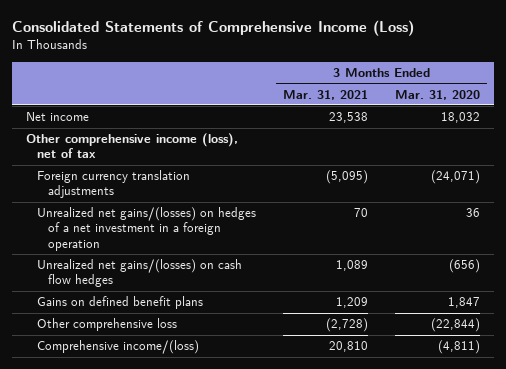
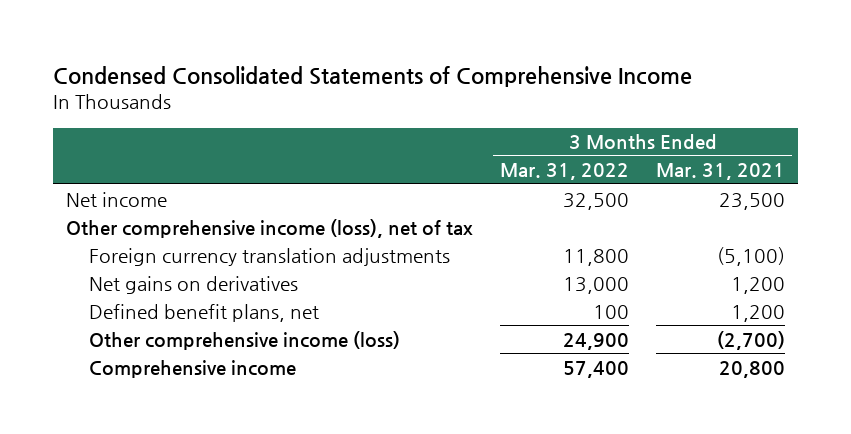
- Consolidated Statements of Comprehensive Income (Loss)
+ Condensed Consolidated Statements of Comprehensive Income
- | 3 Months Ended Mar. 31, 2021 | 3 Months Ended Mar. 31, 2020
+ | 3 Months Ended Mar. 31, 2022 | 3 Months Ended Mar. 31, 2021
- Net income | 23,538 | 18,032
+ Net income | 32,500 | 23,500
- Foreign currency translation adjustments | (5,095) | (24,071)
- Unrealized net gains/(losses) on hedges of a net investment in a foreign operation | 70 | 36
- Unrealized net gains/(losses) on cash flow hedges | 1,089 | (656)
- Gains on defined benefit plans | 1,209 | 1,847
- Other comprehensive loss | (2,728) | (22,844)
- Comprehensive income/(loss) | 20,810 | (4,811)
+ Foreign currency translation adjustments | 11,800 | (5,100)
+ Net gains on derivatives | 13,000 | 1,200
+ Defined benefit plans, net | 100 | 1,200
+ Other comprehensive income (loss) | 24,900 | (2,700)
+ Comprehensive income | 57,400 | 20,800

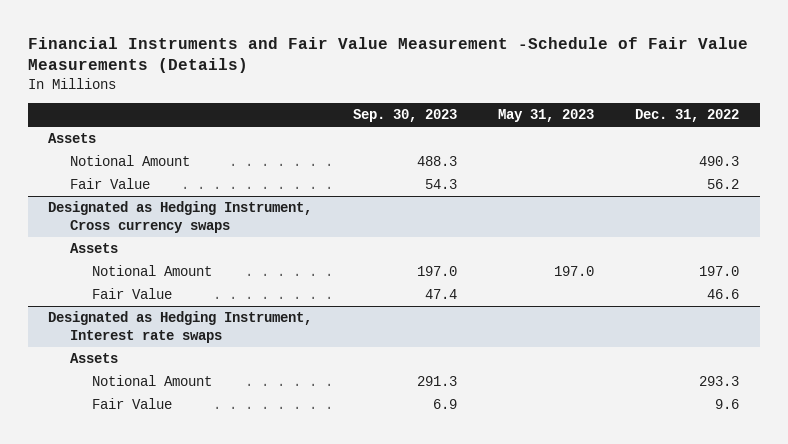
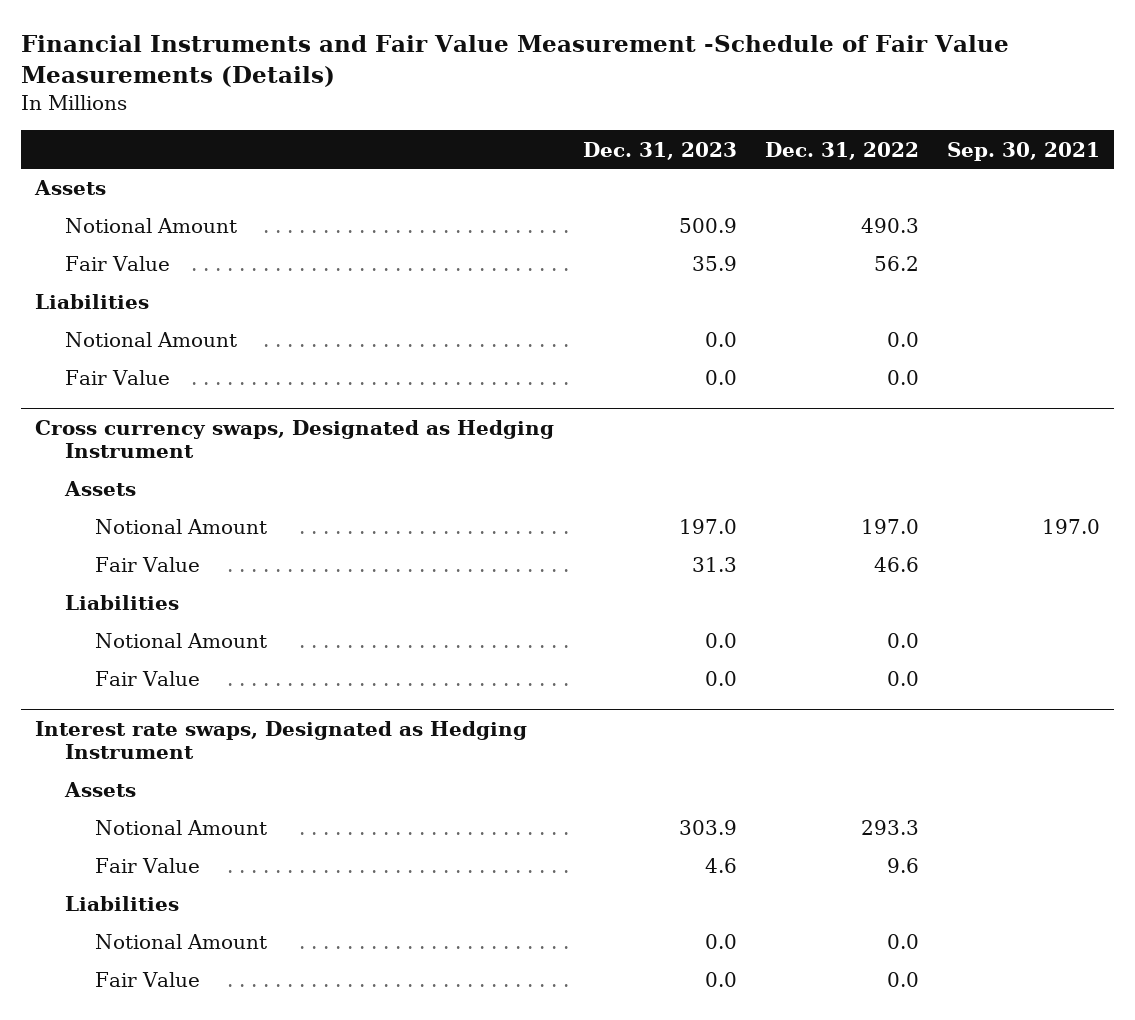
- | Sep. 30, 2023 | May 31, 2023 | Dec. 31, 2022
+ | Dec. 31, 2023 | Dec. 31, 2022 | Sep. 30, 2021
- Designated as Hedging Instrument, Cross currency swaps
+ Liabilities
+ Notional Amount | 0.0 | 0.0 |
+ Fair Value | 0.0 | 0.0 |
+ Cross currency swaps, Designated as Hedging Instrument
- Designated as Hedging Instrument, Interest rate swaps
+ Liabilities
+ Notional Amount | 0.0 | 0.0 |
+ Fair Value | 0.0 | 0.0 |
+ Interest rate swaps, Designated as Hedging Instrument
+ Liabilities
+ Notional Amount | 0.0 | 0.0 |
+ Fair Value | 0.0 | 0.0 |

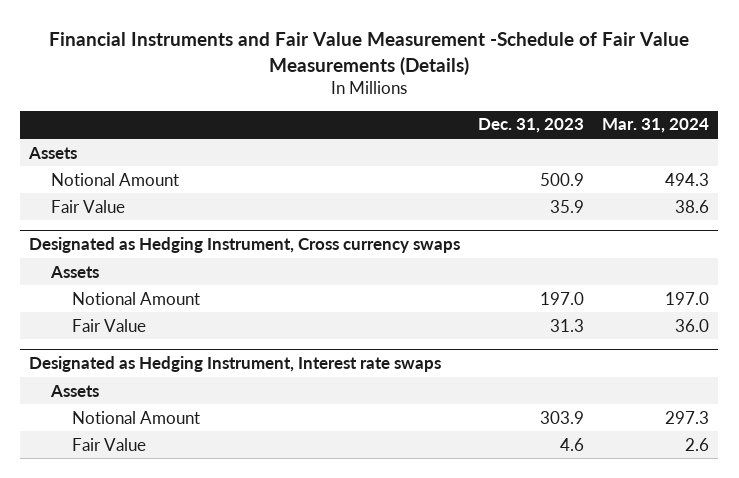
- | Dec. 31, 2023 | Dec. 31, 2022 | Sep. 30, 2021
+ | Dec. 31, 2023 | Mar. 31, 2024
- Liabilities
- Notional Amount | 0.0 | 0.0 |
- Fair Value | 0.0 | 0.0 |
- Cross currency swaps, Designated as Hedging Instrument
+ Designated as Hedging Instrument, Cross currency swaps
- Liabilities
- Notional Amount | 0.0 | 0.0 |
- Fair Value | 0.0 | 0.0 |
- Interest rate swaps, Designated as Hedging Instrument
+ Designated as Hedging Instrument, Interest rate swaps
- Liabilities
- Notional Amount | 0.0 | 0.0 |
- Fair Value | 0.0 | 0.0 |

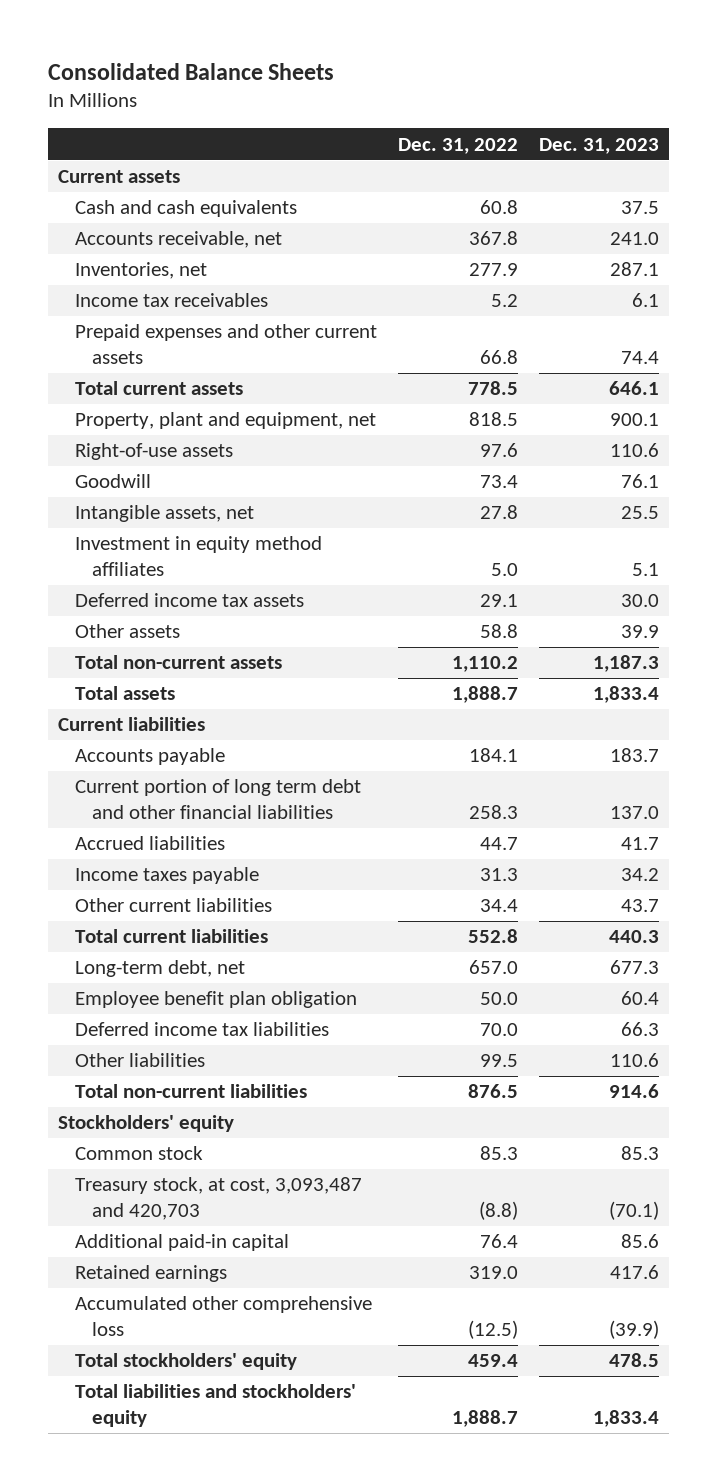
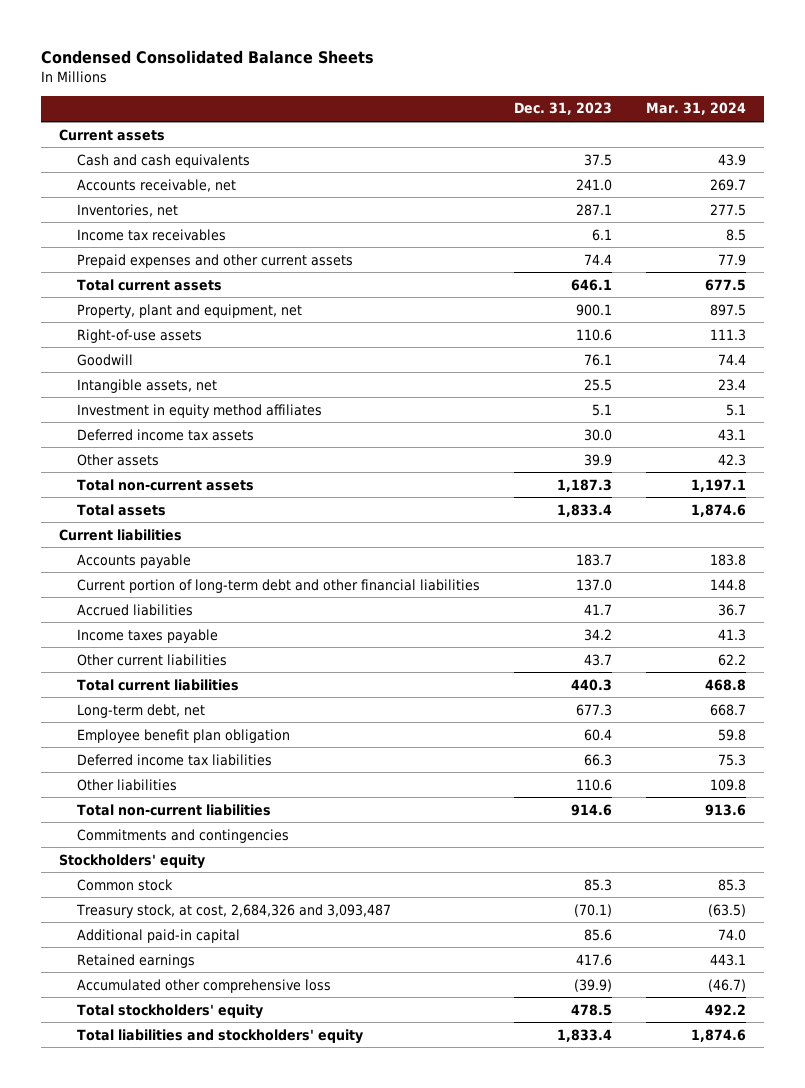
- Consolidated Balance Sheets
+ Condensed Consolidated Balance Sheets
- | Dec. 31, 2022 | Dec. 31, 2023
+ | Dec. 31, 2023 | Mar. 31, 2024
- Current portion of long term debt and other financial liabilities | 258.3 | 137.0
+ Current portion of long-term debt and other financial liabilities | 137.0 | 144.8
+ Commitments and contingencies
- Treasury stock, at cost, 3,093,487 and 420,703 | (8.8) | (70.1)
+ Treasury stock, at cost, 2,684,326 and 3,093,487 | (70.1) | (63.5)

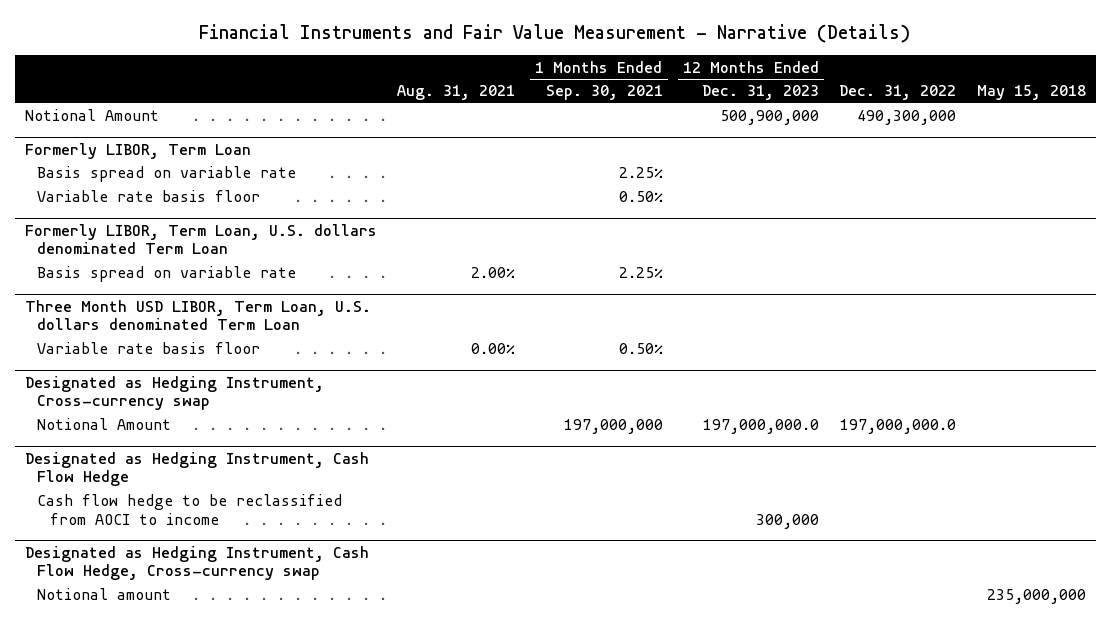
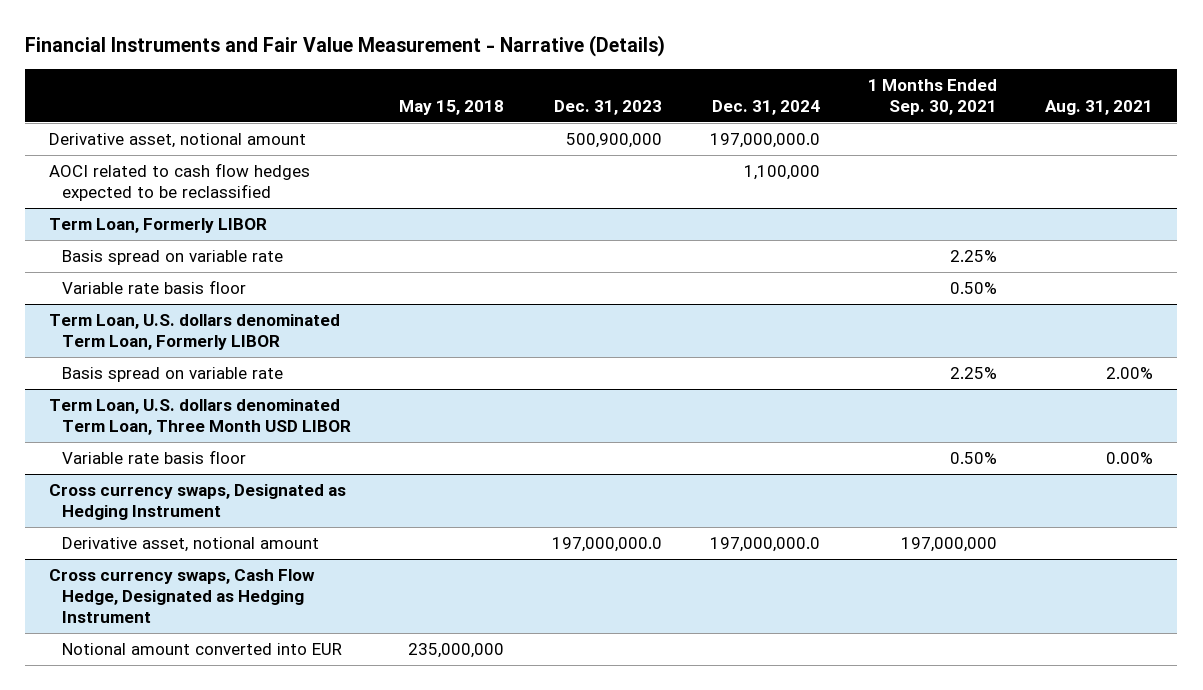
- | Aug. 31, 2021 | 1 Months Ended Sep. 30, 2021 | 12 Months Ended Dec. 31, 2023 | Dec. 31, 2022 | May 15, 2018
+ | May 15, 2018 | Dec. 31, 2023 | Dec. 31, 2024 | 1 Months Ended Sep. 30, 2021 | Aug. 31, 2021
- Notional Amount | | | 500,900,000 | 490,300,000 |
- Formerly LIBOR, Term Loan
+ Derivative asset, notional amount | | 500,900,000 | 197,000,000.0 | |
+ AOCI related to cash flow hedges expected to be reclassified | | | 1,100,000 | |
+ Term Loan, Formerly LIBOR
- Formerly LIBOR, Term Loan, U.S. dollars denominated Term Loan
+ Term Loan, U.S. dollars denominated Term Loan, Formerly LIBOR
- Three Month USD LIBOR, Term Loan, U.S. dollars denominated Term Loan
+ Term Loan, U.S. dollars denominated Term Loan, Three Month USD LIBOR
- Designated as Hedging Instrument, Cross-currency swap
- Notional Amount | | 197,000,000 | 197,000,000.0 | 197,000,000.0 |
- Designated as Hedging Instrument, Cash Flow Hedge
- Cash flow hedge to be reclassified from AOCI to income | | | 300,000 | |
- Designated as Hedging Instrument, Cash Flow Hedge, Cross-currency swap
- Notional amount | | | | | 235,000,000
+ Cross currency swaps, Designated as Hedging Instrument
+ Derivative asset, notional amount | | 197,000,000.0 | 197,000,000.0 | 197,000,000 |
+ Cross currency swaps, Cash Flow Hedge, Designated as Hedging Instrument
+ Notional amount converted into EUR | 235,000,000 | | | |

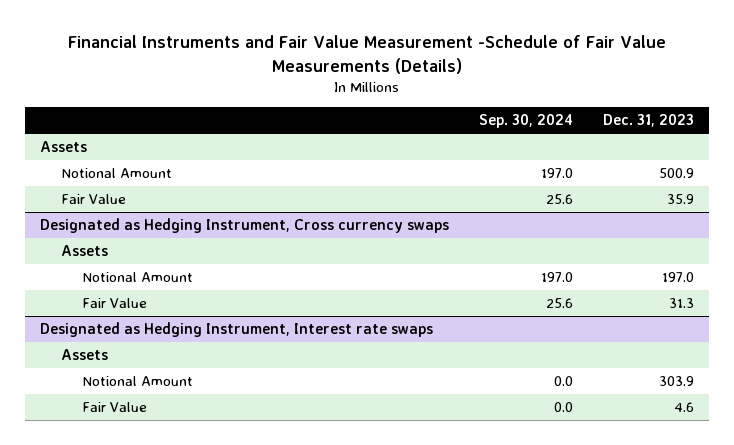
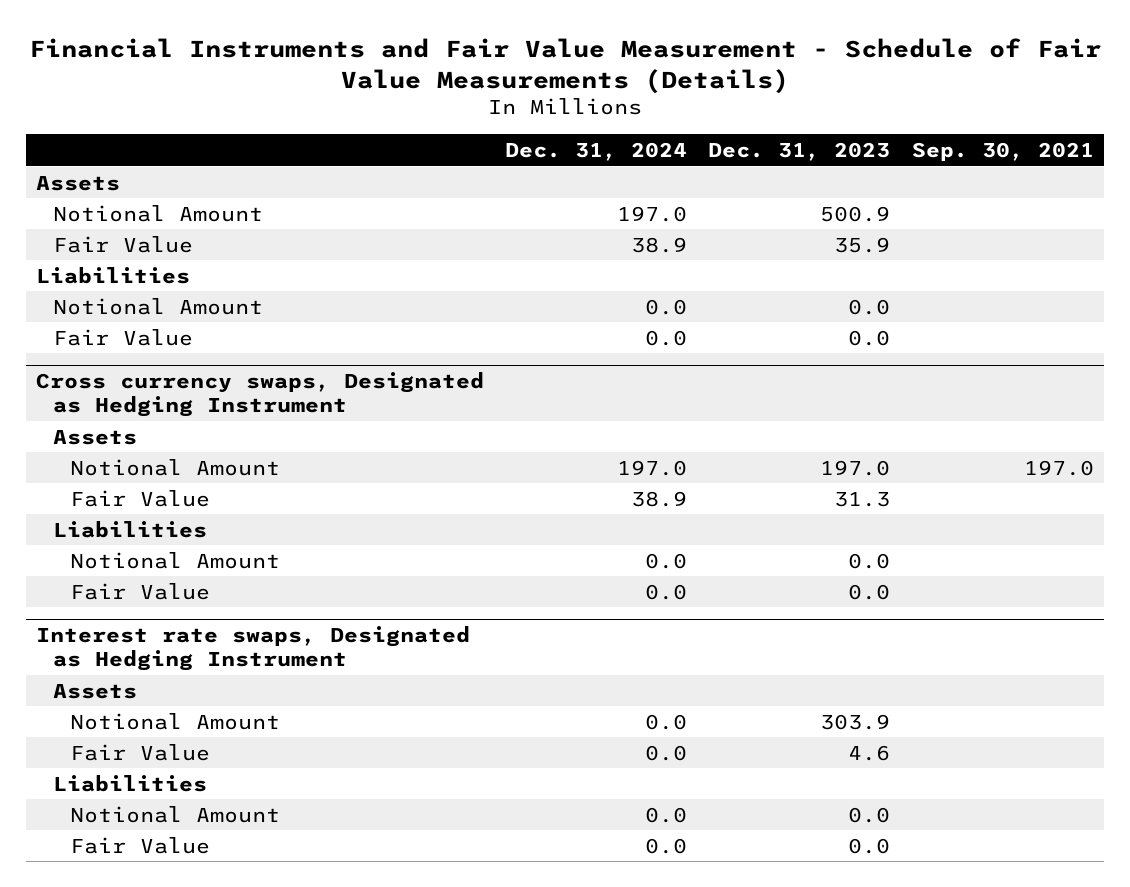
- Financial Instruments and Fair Value Measurement -Schedule of Fair Value Measurements (Details)
+ Financial Instruments and Fair Value Measurement - Schedule of Fair Value Measurements (Details)
- | Sep. 30, 2024 | Dec. 31, 2023
+ | Dec. 31, 2024 | Dec. 31, 2023 | Sep. 30, 2021
- Designated as Hedging Instrument, Cross currency swaps
+ Liabilities
+ Notional Amount | 0.0 | 0.0 |
+ Fair Value | 0.0 | 0.0 |
+ Cross currency swaps, Designated as Hedging Instrument
- Designated as Hedging Instrument, Interest rate swaps
+ Liabilities
+ Notional Amount | 0.0 | 0.0 |
+ Fair Value | 0.0 | 0.0 |
+ Interest rate swaps, Designated as Hedging Instrument
+ Liabilities
+ Notional Amount | 0.0 | 0.0 |
+ Fair Value | 0.0 | 0.0 |

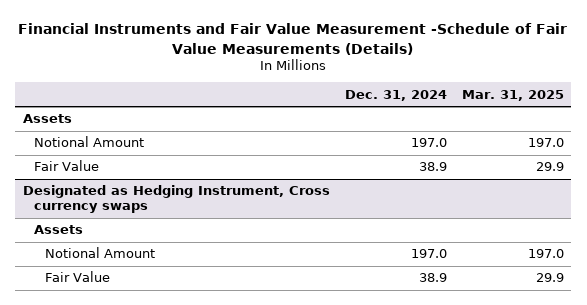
- Financial Instruments and Fair Value Measurement - Schedule of Fair Value Measurements (Details)
+ Financial Instruments and Fair Value Measurement -Schedule of Fair Value Measurements (Details)
- | Dec. 31, 2024 | Dec. 31, 2023 | Sep. 30, 2021
+ | Dec. 31, 2024 | Mar. 31, 2025
- Liabilities
- Notional Amount | 0.0 | 0.0 |
- Fair Value | 0.0 | 0.0 |
- Cross currency swaps, Designated as Hedging Instrument
+ Designated as Hedging Instrument, Cross currency swaps
- Liabilities
- Notional Amount | 0.0 | 0.0 |
- Fair Value | 0.0 | 0.0 |
- Interest rate swaps, Designated as Hedging Instrument
- Assets
- Notional Amount | 0.0 | 303.9 |
- Fair Value | 0.0 | 4.6 |
- Liabilities
- Notional Amount | 0.0 | 0.0 |
- Fair Value | 0.0 | 0.0 |

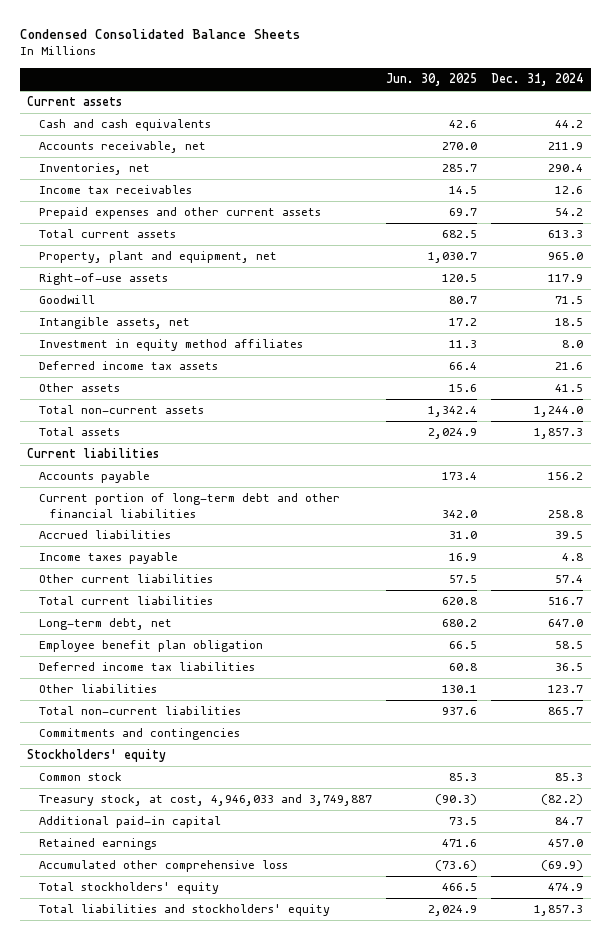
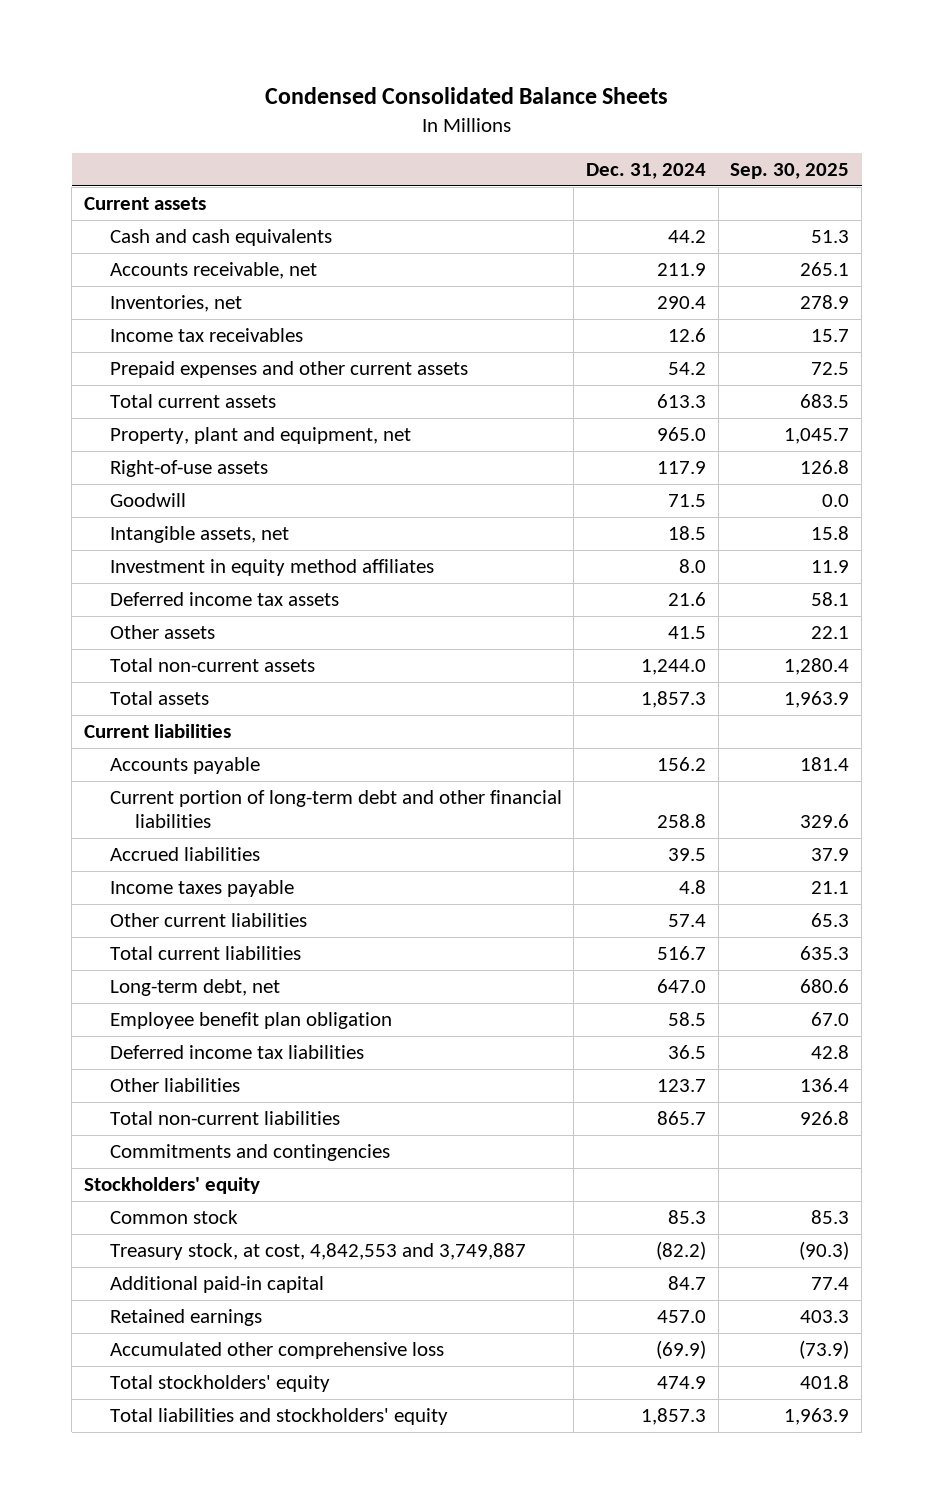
- | Jun. 30, 2025 | Dec. 31, 2024
+ | Dec. 31, 2024 | Sep. 30, 2025
- Treasury stock, at cost, 4,946,033 and 3,749,887 | (90.3) | (82.2)
+ Treasury stock, at cost, 4,842,553 and 3,749,887 | (82.2) | (90.3)

